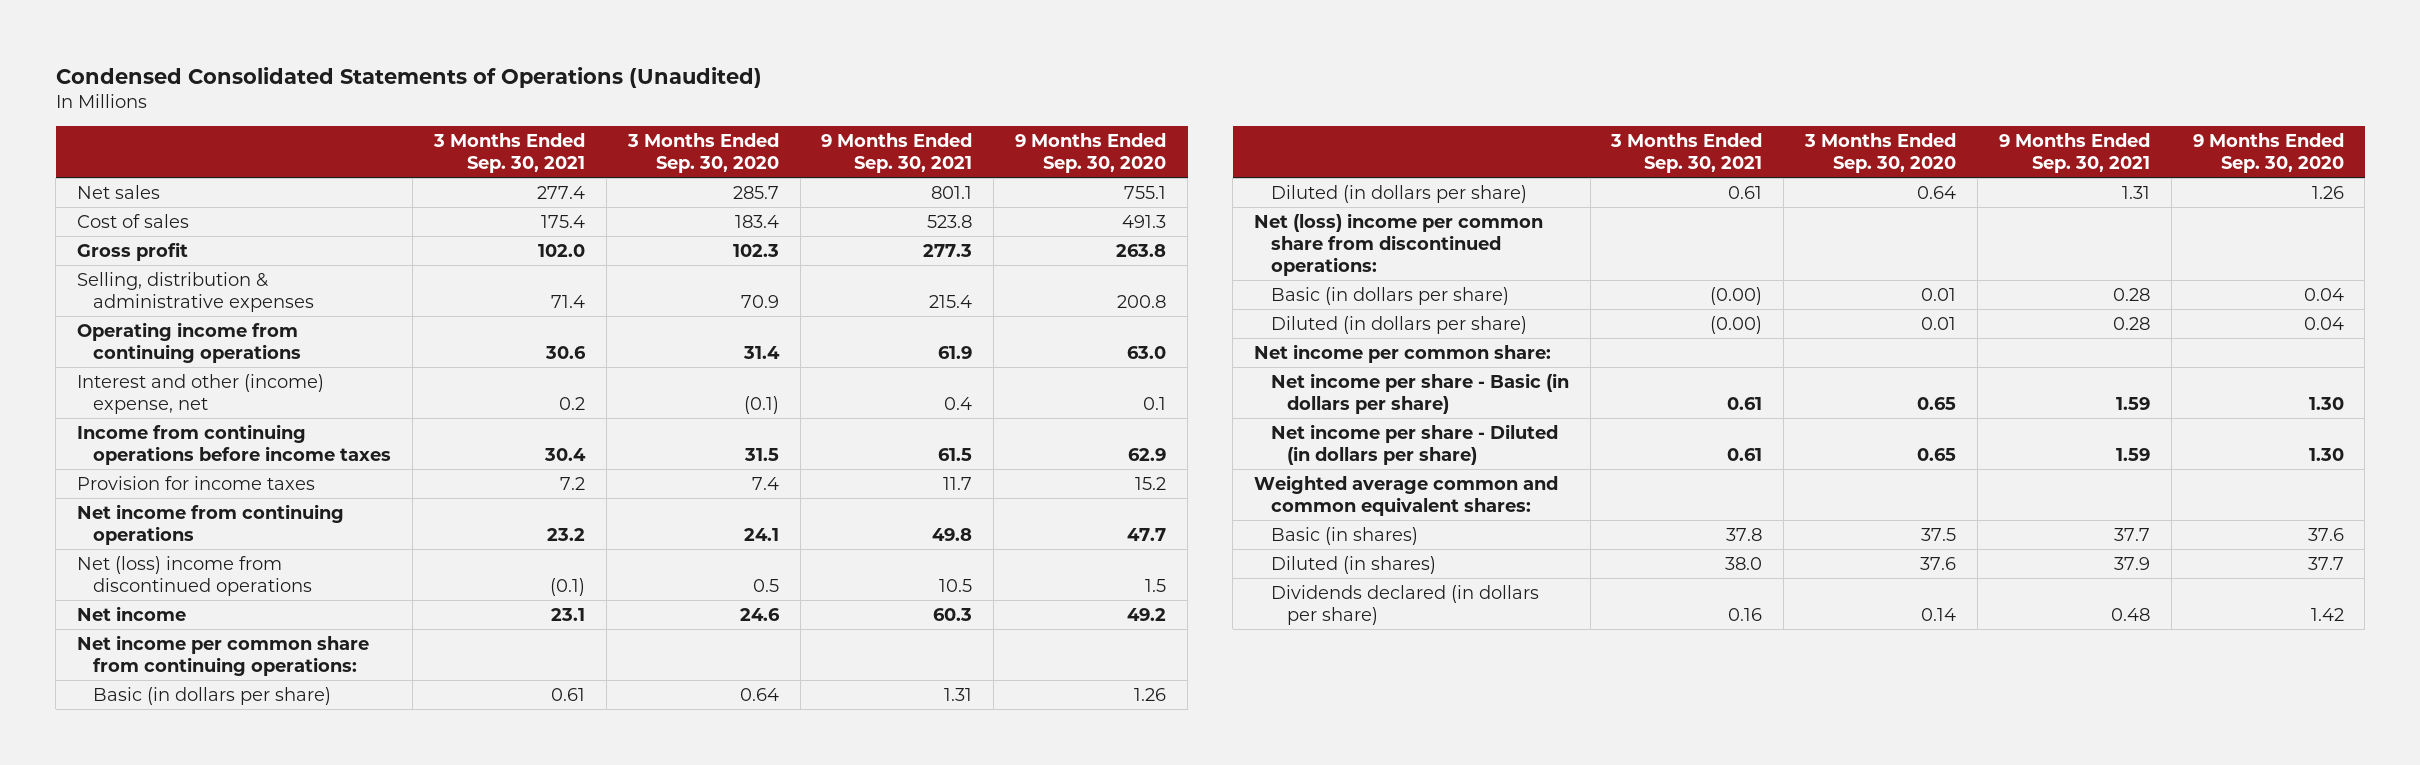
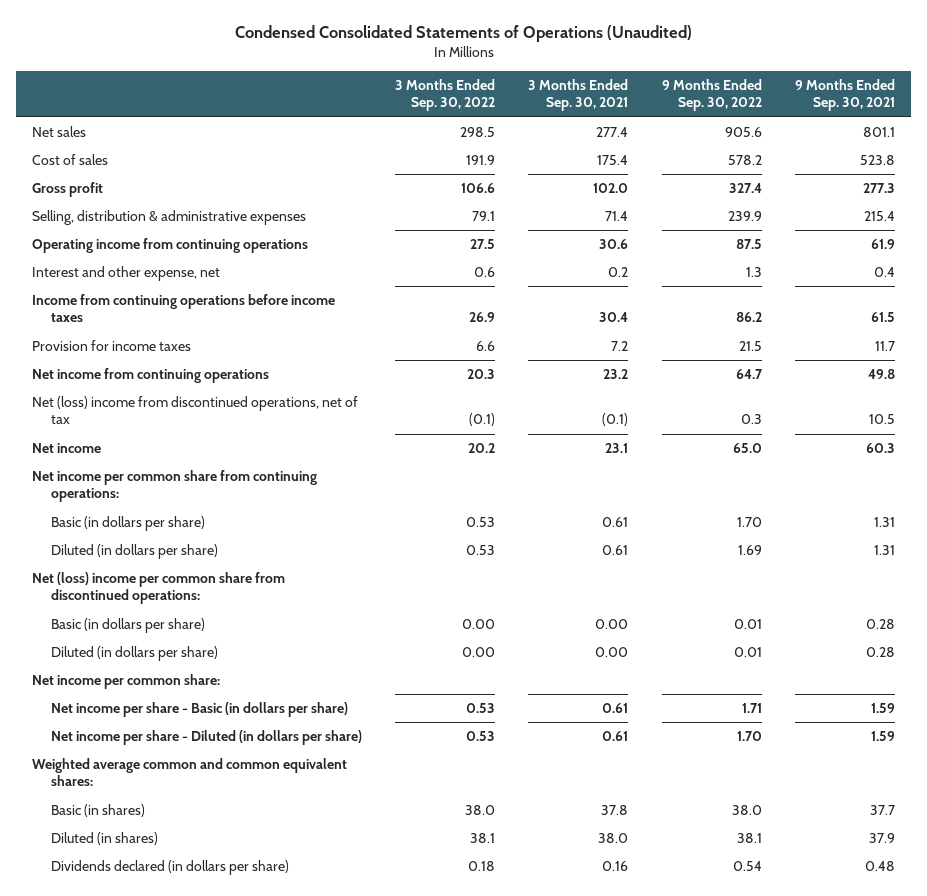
- | 3 Months Ended Sep. 30, 2021 | 3 Months Ended Sep. 30, 2020 | 9 Months Ended Sep. 30, 2021 | 9 Months Ended Sep. 30, 2020
+ | 3 Months Ended Sep. 30, 2022 | 3 Months Ended Sep. 30, 2021 | 9 Months Ended Sep. 30, 2022 | 9 Months Ended Sep. 30, 2021
- Interest and other (income) expense, net | 0.2 | (0.1) | 0.4 | 0.1
+ Interest and other expense, net | 0.6 | 0.2 | 1.3 | 0.4
- Net (loss) income from discontinued operations | (0.1) | 0.5 | 10.5 | 1.5
+ Net (loss) income from discontinued operations, net of tax | (0.1) | (0.1) | 0.3 | 10.5
- Basic (in dollars per share) | (0.00) | 0.01 | 0.28 | 0.04
- Diluted (in dollars per share) | (0.00) | 0.01 | 0.28 | 0.04
+ Basic (in dollars per share) | 0.00 | 0.00 | 0.01 | 0.28
+ Diluted (in dollars per share) | 0.00 | 0.00 | 0.01 | 0.28

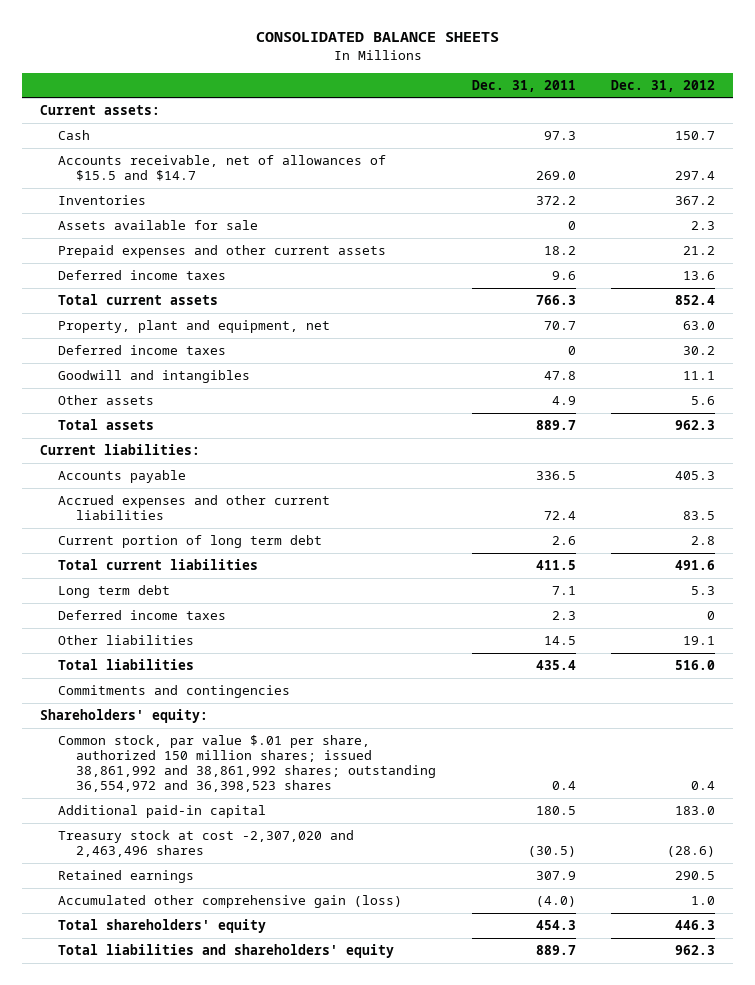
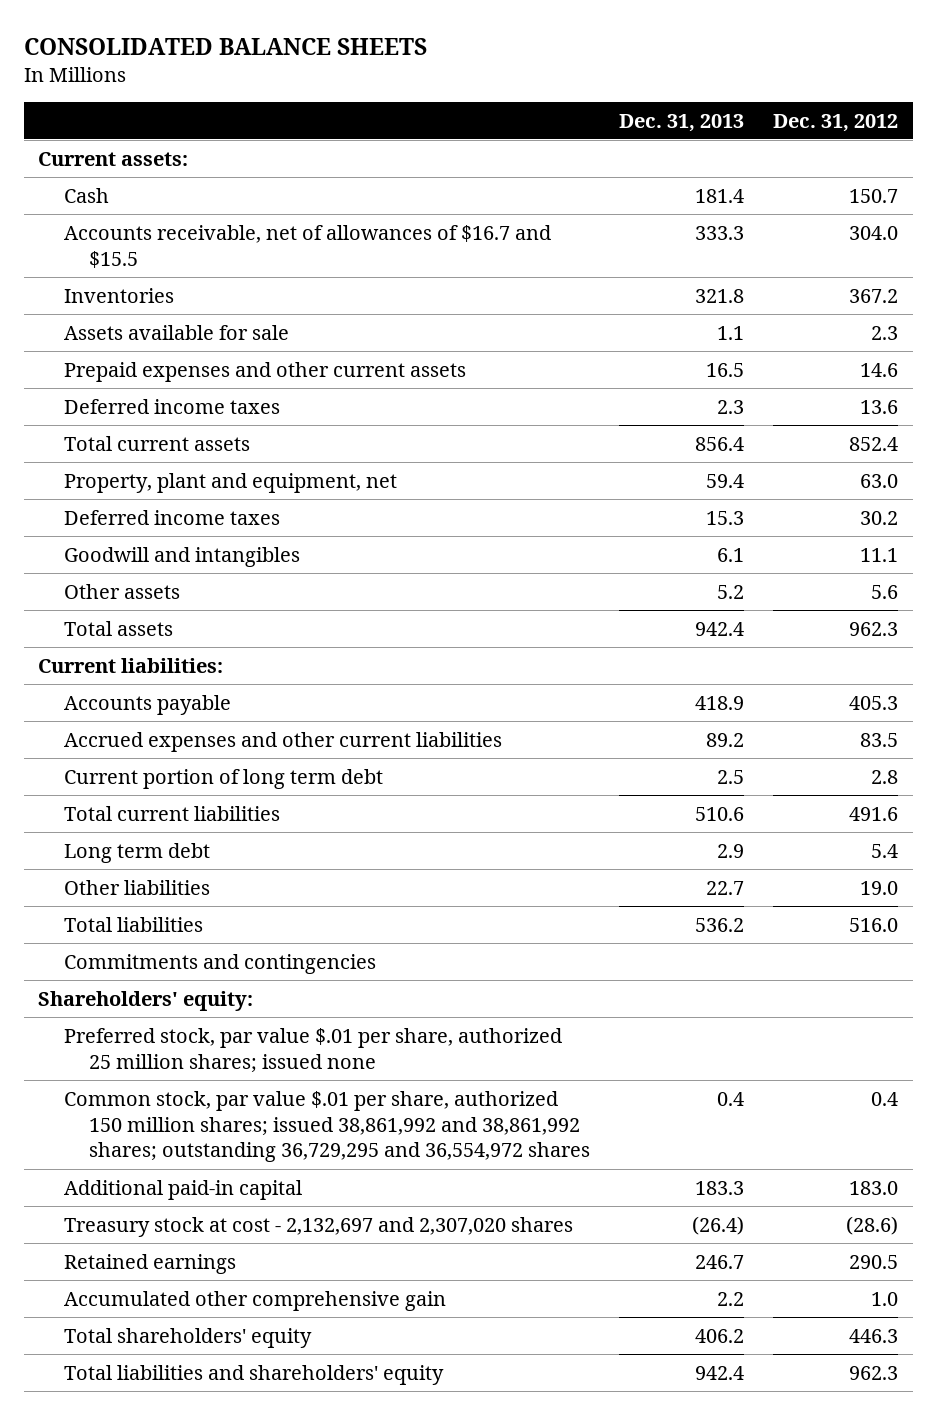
- | Dec. 31, 2011 | Dec. 31, 2012
+ | Dec. 31, 2013 | Dec. 31, 2012
- Accounts receivable, net of allowances of $15.5 and $14.7 | 269.0 | 297.4
+ Accounts receivable, net of allowances of $16.7 and $15.5 | 333.3 | 304.0
- Prepaid expenses and other current assets | 18.2 | 21.2
+ Prepaid expenses and other current assets | 16.5 | 14.6
- Long term debt | 7.1 | 5.3
- Deferred income taxes | 2.3 | 0
- Other liabilities | 14.5 | 19.1
+ Long term debt | 2.9 | 5.4
+ Other liabilities | 22.7 | 19.0
- Common stock, par value $.01 per share, authorized 150 million shares; issued 38,861,992 and 38,861,992 shares; outstanding 36,554,972 and 36,398,523 shares | 0.4 | 0.4
+ Preferred stock, par value $.01 per share, authorized 25 million shares; issued none
+ Common stock, par value $.01 per share, authorized 150 million shares; issued 38,861,992 and 38,861,992 shares; outstanding 36,729,295 and 36,554,972 shares | 0.4 | 0.4
- Treasury stock at cost -2,307,020 and 2,463,496 shares | (30.5) | (28.6)
+ Treasury stock at cost - 2,132,697 and 2,307,020 shares | (26.4) | (28.6)
- Accumulated other comprehensive gain (loss) | (4.0) | 1.0
+ Accumulated other comprehensive gain | 2.2 | 1.0

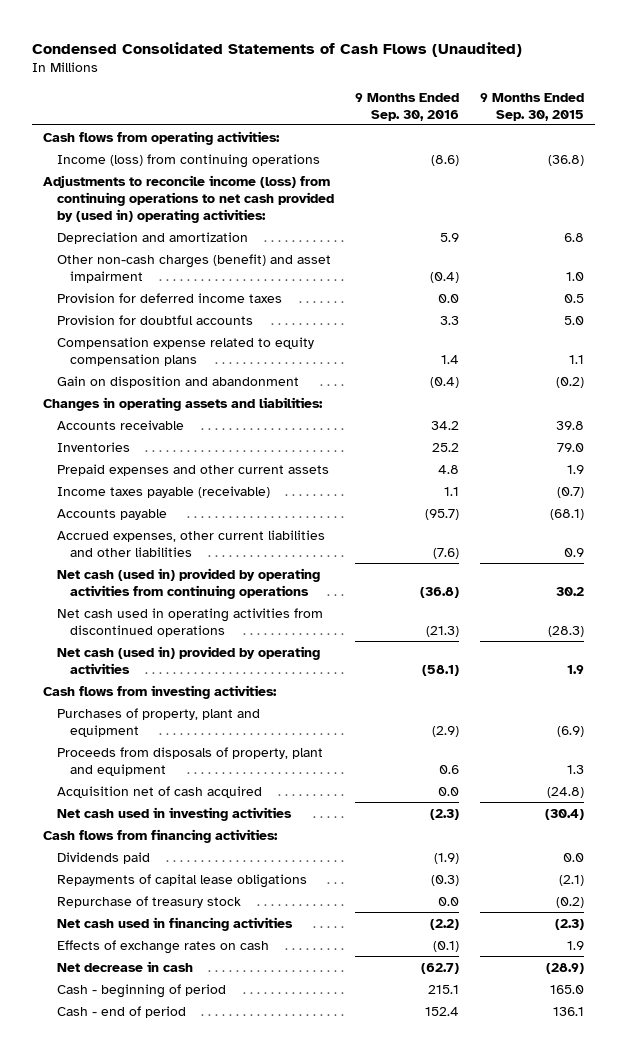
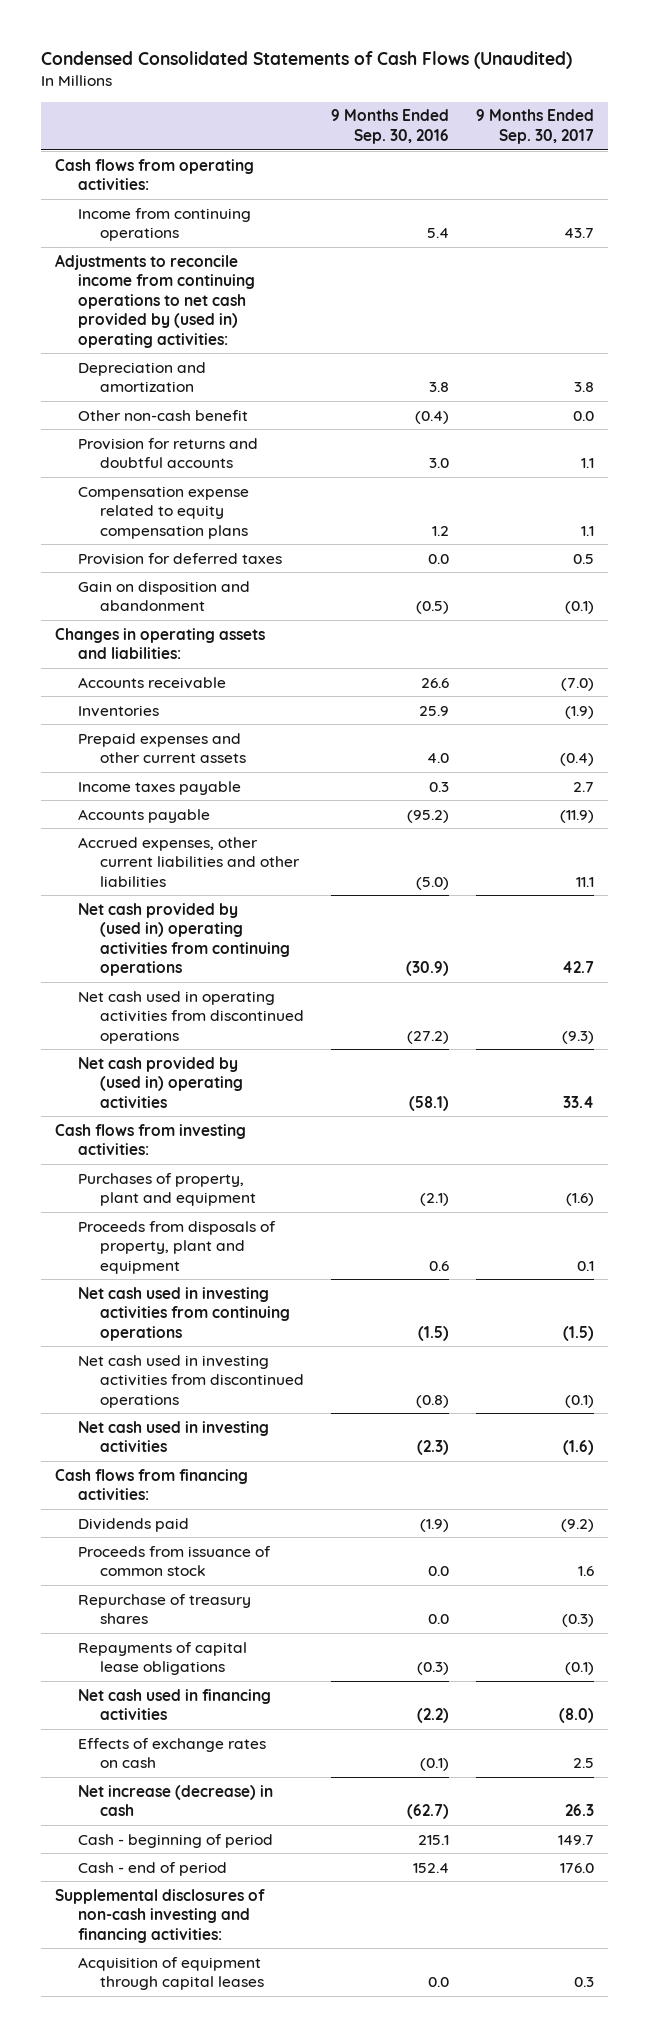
- | 9 Months Ended Sep. 30, 2016 | 9 Months Ended Sep. 30, 2015
+ | 9 Months Ended Sep. 30, 2016 | 9 Months Ended Sep. 30, 2017
- Income (loss) from continuing operations | (8.6) | (36.8)
- Adjustments to reconcile income (loss) from continuing operations to net cash provided by (used in) operating activities:
- Depreciation and amortization | 5.9 | 6.8
- Other non-cash charges (benefit) and asset impairment | (0.4) | 1.0
- Provision for deferred income taxes | 0.0 | 0.5
- Provision for doubtful accounts | 3.3 | 5.0
- Compensation expense related to equity compensation plans | 1.4 | 1.1
- Gain on disposition and abandonment | (0.4) | (0.2)
+ Income from continuing operations | 5.4 | 43.7
+ Adjustments to reconcile income from continuing operations to net cash provided by (used in) operating activities:
+ Depreciation and amortization | 3.8 | 3.8
+ Other non-cash benefit | (0.4) | 0.0
+ Provision for returns and doubtful accounts | 3.0 | 1.1
+ Compensation expense related to equity compensation plans | 1.2 | 1.1
+ Provision for deferred taxes | 0.0 | 0.5
+ Gain on disposition and abandonment | (0.5) | (0.1)
- Accounts receivable | 34.2 | 39.8
- Inventories | 25.2 | 79.0
- Prepaid expenses and other current assets | 4.8 | 1.9
- Income taxes payable (receivable) | 1.1 | (0.7)
- Accounts payable | (95.7) | (68.1)
- Accrued expenses, other current liabilities and other liabilities | (7.6) | 0.9
- Net cash (used in) provided by operating activities from continuing operations | (36.8) | 30.2
- Net cash used in operating activities from discontinued operations | (21.3) | (28.3)
- Net cash (used in) provided by operating activities | (58.1) | 1.9
+ Accounts receivable | 26.6 | (7.0)
+ Inventories | 25.9 | (1.9)
+ Prepaid expenses and other current assets | 4.0 | (0.4)
+ Income taxes payable | 0.3 | 2.7
+ Accounts payable | (95.2) | (11.9)
+ Accrued expenses, other current liabilities and other liabilities | (5.0) | 11.1
+ Net cash provided by (used in) operating activities from continuing operations | (30.9) | 42.7
+ Net cash used in operating activities from discontinued operations | (27.2) | (9.3)
+ Net cash provided by (used in) operating activities | (58.1) | 33.4
- Purchases of property, plant and equipment | (2.9) | (6.9)
+ Purchases of property, plant and equipment | (2.1) | (1.6)
- Acquisition net of cash acquired | 0.0 | (24.8)
+ Net cash used in investing activities from continuing operations | (1.5) | (1.5)
+ Net cash used in investing activities from discontinued operations | (0.8) | (0.1)
+ Proceeds from issuance of common stock | 0.0 | 1.6
+ Repurchase of treasury shares | 0.0 | (0.3)
- Repurchase of treasury stock | 0.0 | (0.2)
- Net decrease in cash | (62.7) | (28.9)
+ Net increase (decrease) in cash | (62.7) | 26.3
+ Supplemental disclosures of non-cash investing and financing activities:
+ Acquisition of equipment through capital leases | 0.0 | 0.3

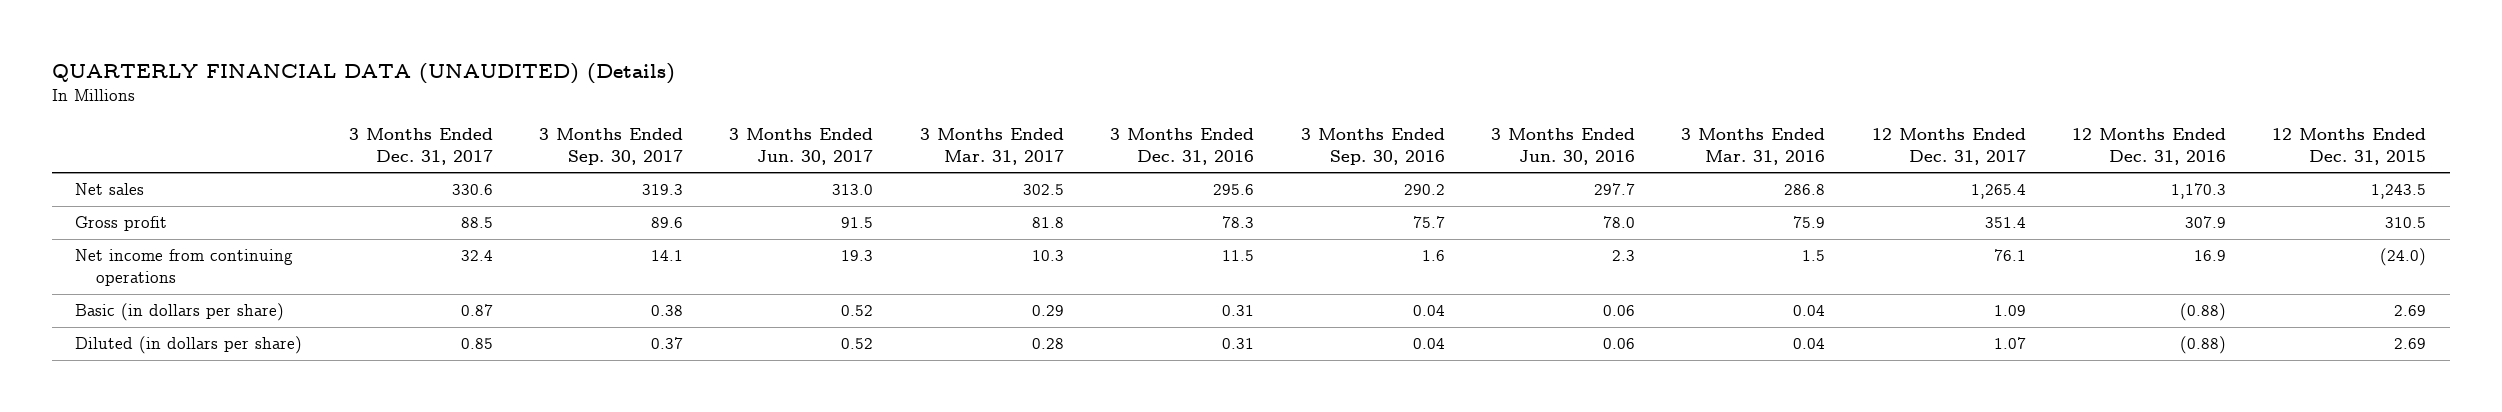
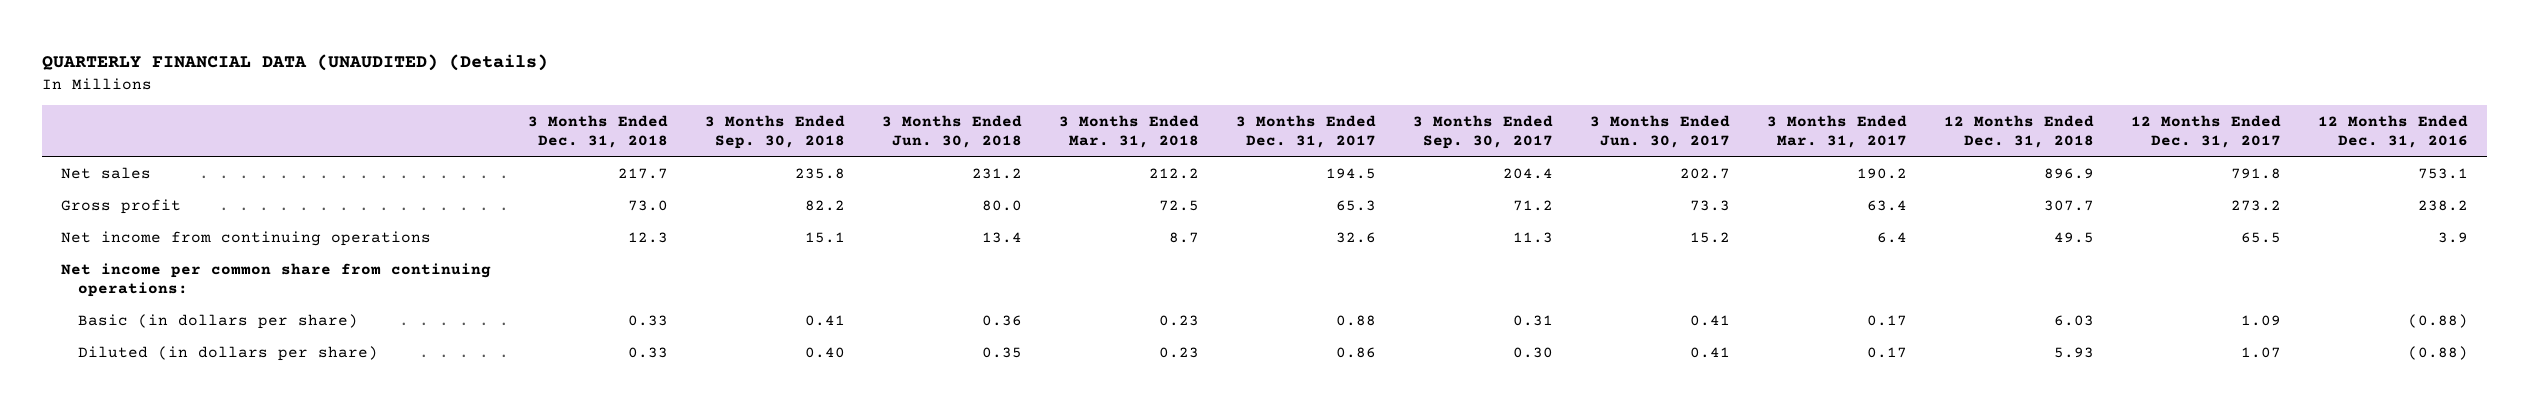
- | 3 Months Ended Dec. 31, 2017 | 3 Months Ended Sep. 30, 2017 | 3 Months Ended Jun. 30, 2017 | 3 Months Ended Mar. 31, 2017 | 3 Months Ended Dec. 31, 2016 | 3 Months Ended Sep. 30, 2016 | 3 Months Ended Jun. 30, 2016 | 3 Months Ended Mar. 31, 2016 | 12 Months Ended Dec. 31, 2017 | 12 Months Ended Dec. 31, 2016 | 12 Months Ended Dec. 31, 2015
+ | 3 Months Ended Dec. 31, 2018 | 3 Months Ended Sep. 30, 2018 | 3 Months Ended Jun. 30, 2018 | 3 Months Ended Mar. 31, 2018 | 3 Months Ended Dec. 31, 2017 | 3 Months Ended Sep. 30, 2017 | 3 Months Ended Jun. 30, 2017 | 3 Months Ended Mar. 31, 2017 | 12 Months Ended Dec. 31, 2018 | 12 Months Ended Dec. 31, 2017 | 12 Months Ended Dec. 31, 2016
- Net sales | 330.6 | 319.3 | 313.0 | 302.5 | 295.6 | 290.2 | 297.7 | 286.8 | 1,265.4 | 1,170.3 | 1,243.5
- Gross profit | 88.5 | 89.6 | 91.5 | 81.8 | 78.3 | 75.7 | 78.0 | 75.9 | 351.4 | 307.9 | 310.5
- Net income from continuing operations | 32.4 | 14.1 | 19.3 | 10.3 | 11.5 | 1.6 | 2.3 | 1.5 | 76.1 | 16.9 | (24.0)
- Basic (in dollars per share) | 0.87 | 0.38 | 0.52 | 0.29 | 0.31 | 0.04 | 0.06 | 0.04 | 1.09 | (0.88) | 2.69
- Diluted (in dollars per share) | 0.85 | 0.37 | 0.52 | 0.28 | 0.31 | 0.04 | 0.06 | 0.04 | 1.07 | (0.88) | 2.69
+ Net sales | 217.7 | 235.8 | 231.2 | 212.2 | 194.5 | 204.4 | 202.7 | 190.2 | 896.9 | 791.8 | 753.1
+ Gross profit | 73.0 | 82.2 | 80.0 | 72.5 | 65.3 | 71.2 | 73.3 | 63.4 | 307.7 | 273.2 | 238.2
+ Net income from continuing operations | 12.3 | 15.1 | 13.4 | 8.7 | 32.6 | 11.3 | 15.2 | 6.4 | 49.5 | 65.5 | 3.9
+ Net income per common share from continuing operations:
+ Basic (in dollars per share) | 0.33 | 0.41 | 0.36 | 0.23 | 0.88 | 0.31 | 0.41 | 0.17 | 6.03 | 1.09 | (0.88)
+ Diluted (in dollars per share) | 0.33 | 0.40 | 0.35 | 0.23 | 0.86 | 0.30 | 0.41 | 0.17 | 5.93 | 1.07 | (0.88)

